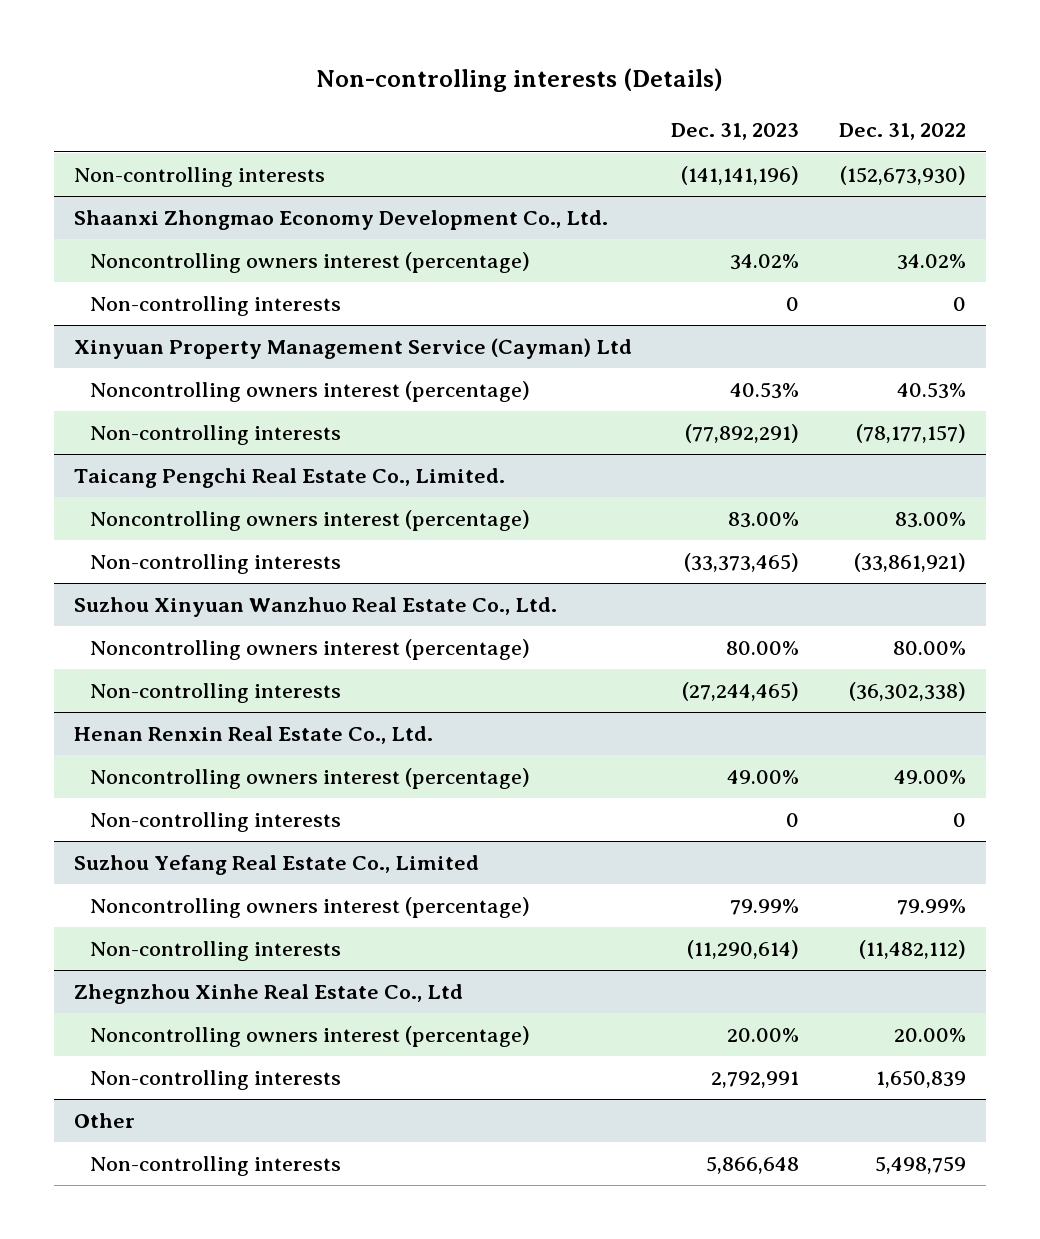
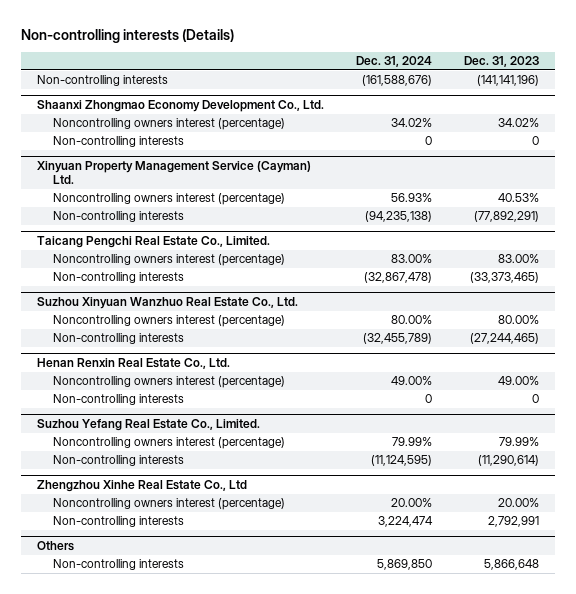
- | Dec. 31, 2023 | Dec. 31, 2022
+ | Dec. 31, 2024 | Dec. 31, 2023
- Xinyuan Property Management Service (Cayman) Ltd
+ Xinyuan Property Management Service (Cayman) Ltd.
- Suzhou Yefang Real Estate Co., Limited
+ Suzhou Yefang Real Estate Co., Limited.
- Zhegnzhou Xinhe Real Estate Co., Ltd
+ Zhengzhou Xinhe Real Estate Co., Ltd
- Other
+ Others

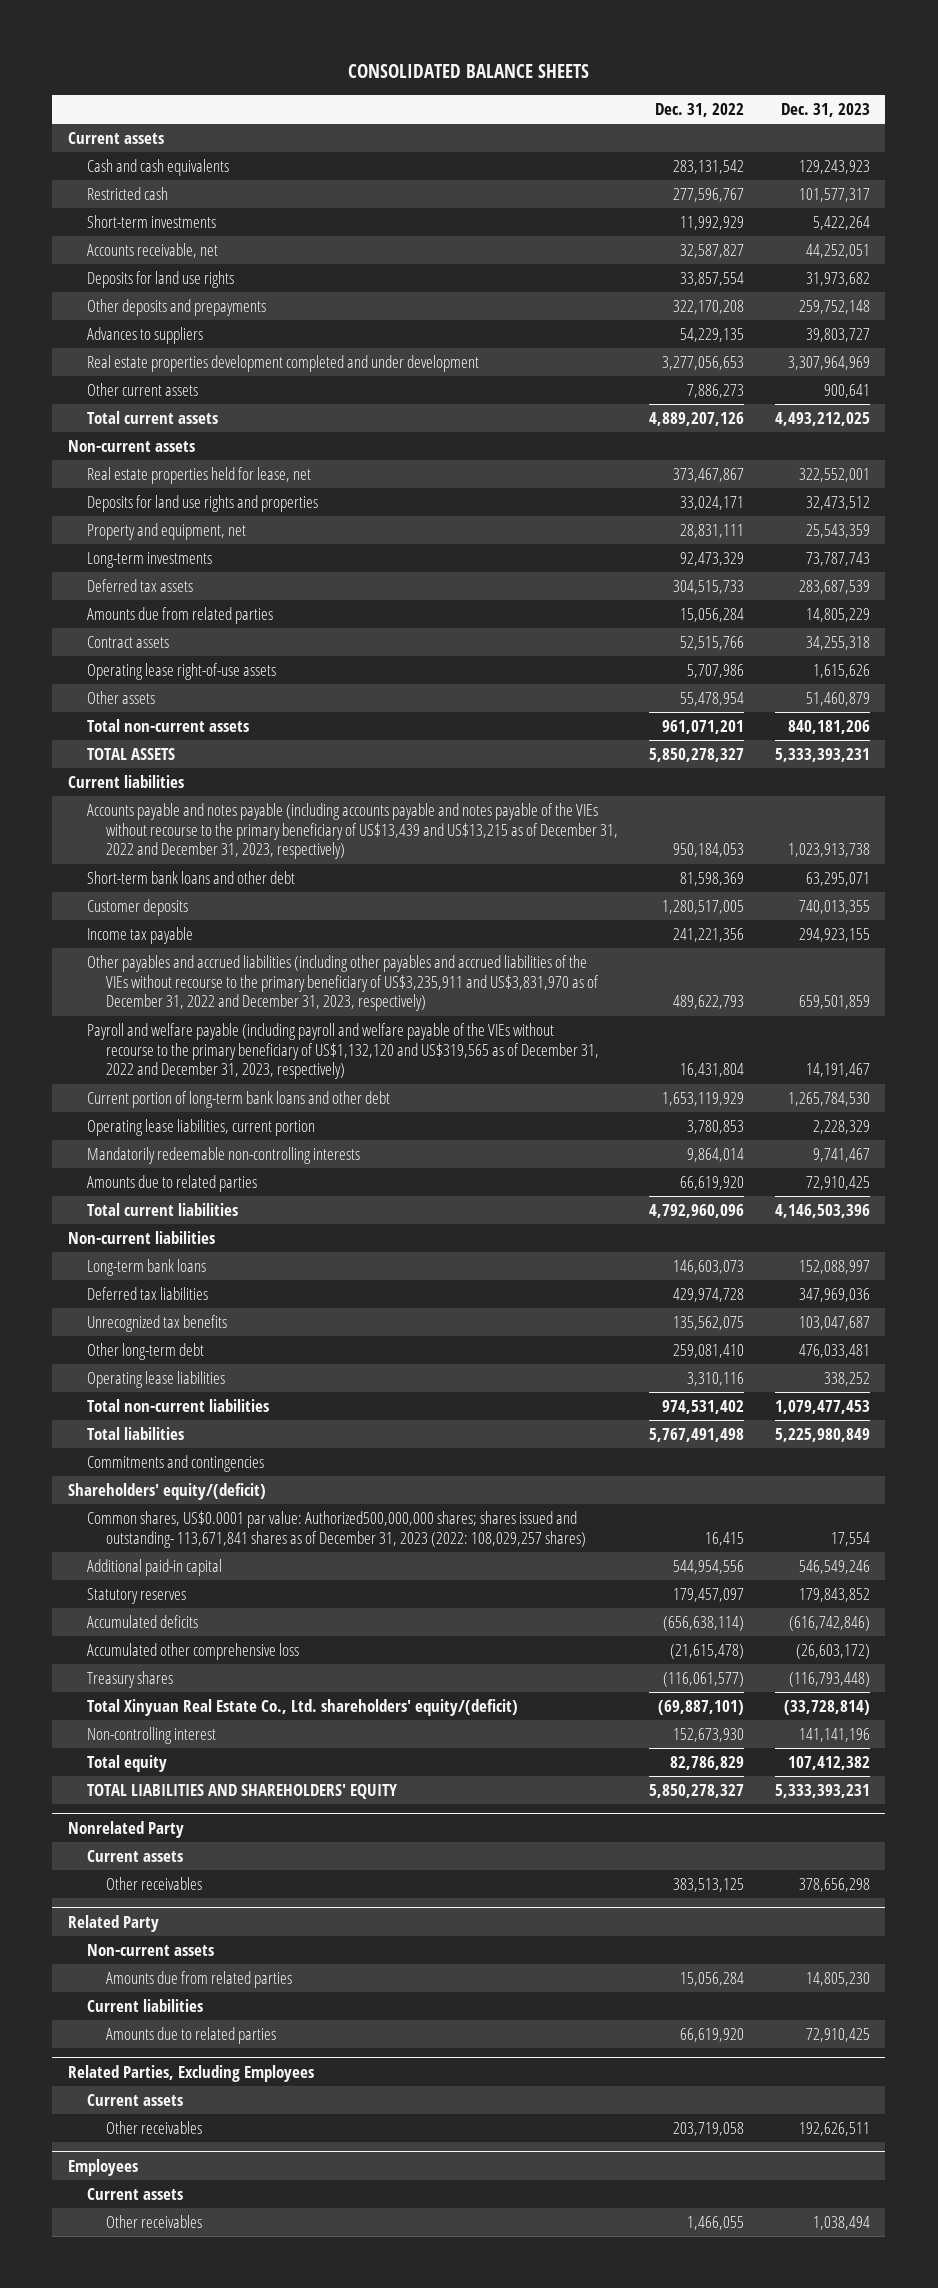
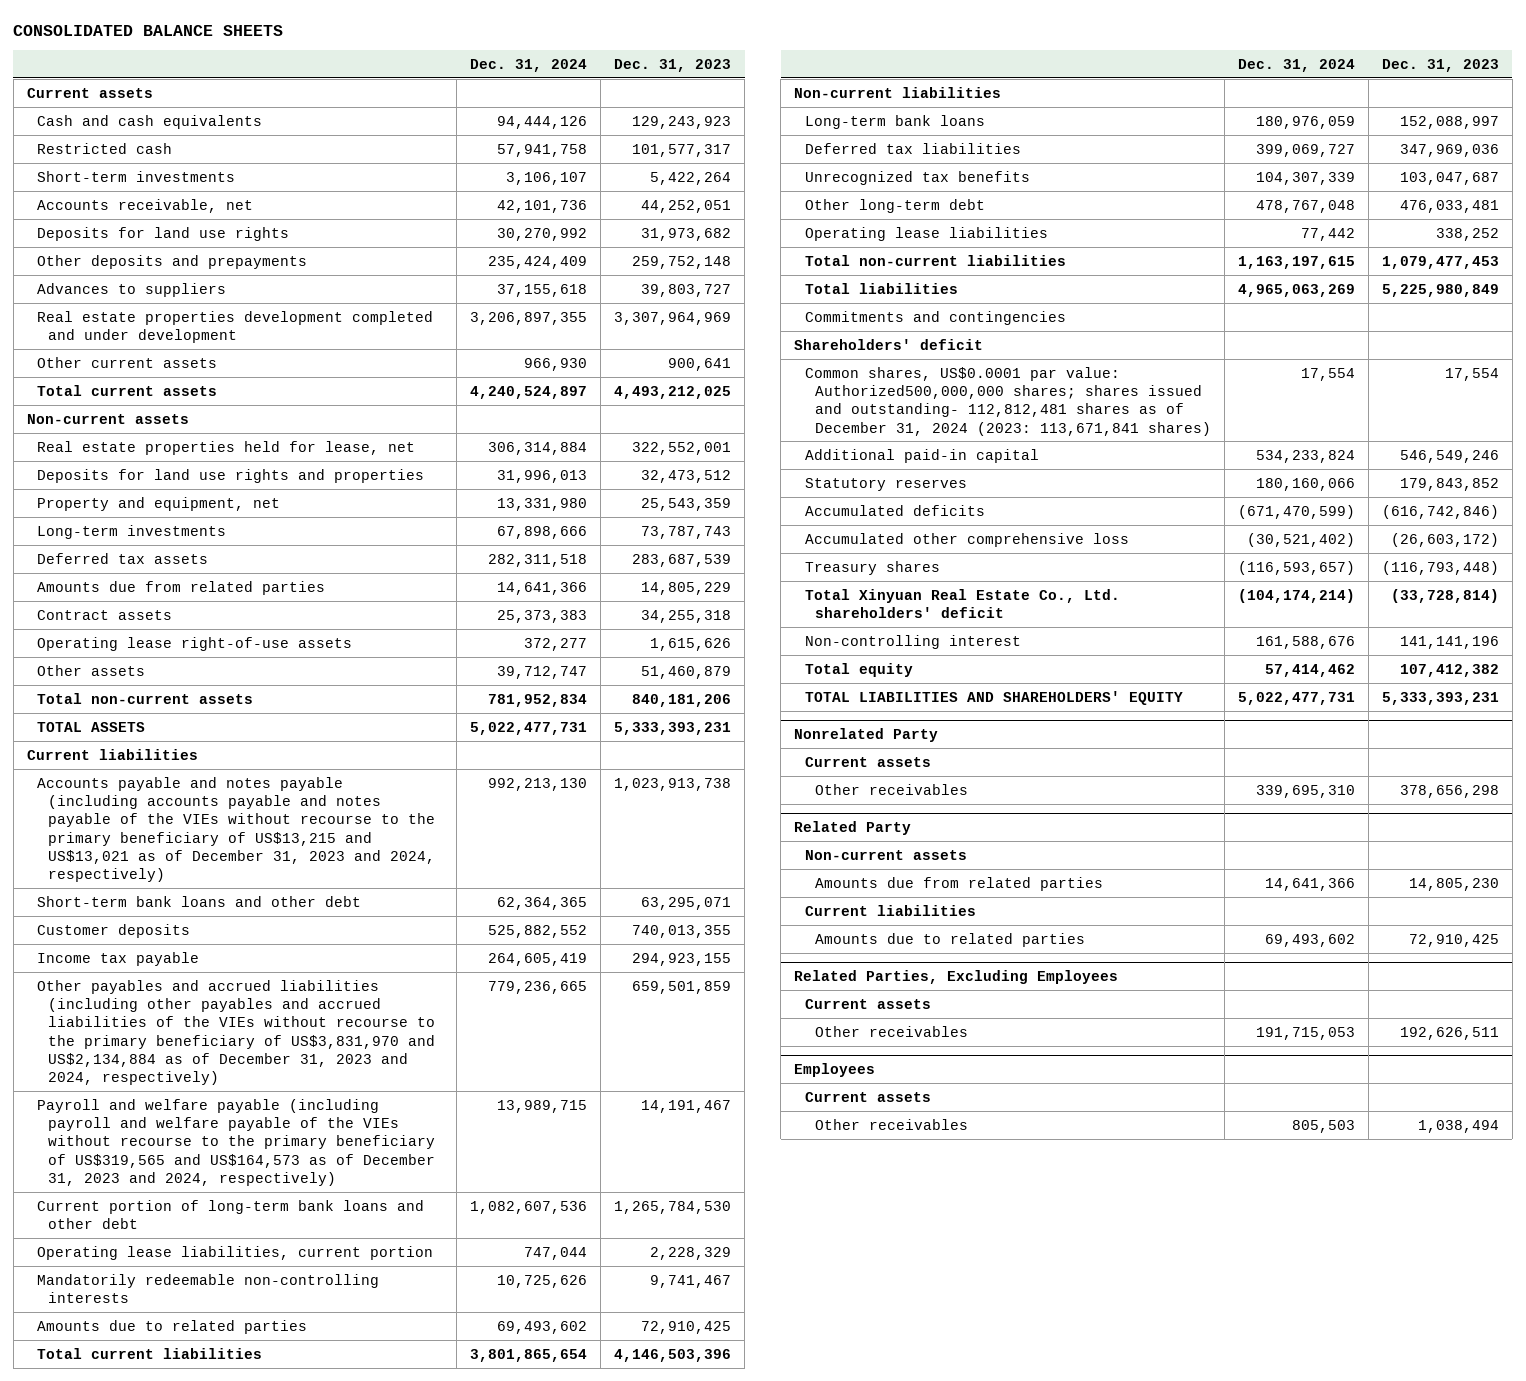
- | Dec. 31, 2022 | Dec. 31, 2023
+ | Dec. 31, 2024 | Dec. 31, 2023
- Accounts payable and notes payable (including accounts payable and notes payable of the VIEs without recourse to the primary beneficiary of US$13,439 and US$13,215 as of December 31, 2022 and December 31, 2023, respectively) | 950,184,053 | 1,023,913,738
+ Accounts payable and notes payable (including accounts payable and notes payable of the VIEs without recourse to the primary beneficiary of US$13,215 and US$13,021 as of December 31, 2023 and 2024, respectively) | 992,213,130 | 1,023,913,738
- Other payables and accrued liabilities (including other payables and accrued liabilities of the VIEs without recourse to the primary beneficiary of US$3,235,911 and US$3,831,970 as of December 31, 2022 and December 31, 2023, respectively) | 489,622,793 | 659,501,859
- Payroll and welfare payable (including payroll and welfare payable of the VIEs without recourse to the primary beneficiary of US$1,132,120 and US$319,565 as of December 31, 2022 and December 31, 2023, respectively) | 16,431,804 | 14,191,467
+ Other payables and accrued liabilities (including other payables and accrued liabilities of the VIEs without recourse to the primary beneficiary of US$3,831,970 and US$2,134,884 as of December 31, 2023 and 2024, respectively) | 779,236,665 | 659,501,859
+ Payroll and welfare payable (including payroll and welfare payable of the VIEs without recourse to the primary beneficiary of US$319,565 and US$164,573 as of December 31, 2023 and 2024, respectively) | 13,989,715 | 14,191,467
- Shareholders' equity/(deficit)
- Common shares, US$0.0001 par value: Authorized500,000,000 shares; shares issued and outstanding- 113,671,841 shares as of December 31, 2023 (2022: 108,029,257 shares) | 16,415 | 17,554
+ Shareholders' deficit
+ Common shares, US$0.0001 par value: Authorized500,000,000 shares; shares issued and outstanding- 112,812,481 shares as of December 31, 2024 (2023: 113,671,841 shares) | 17,554 | 17,554
- Total Xinyuan Real Estate Co., Ltd. shareholders' equity/(deficit) | (69,887,101) | (33,728,814)
+ Total Xinyuan Real Estate Co., Ltd. shareholders' deficit | (104,174,214) | (33,728,814)

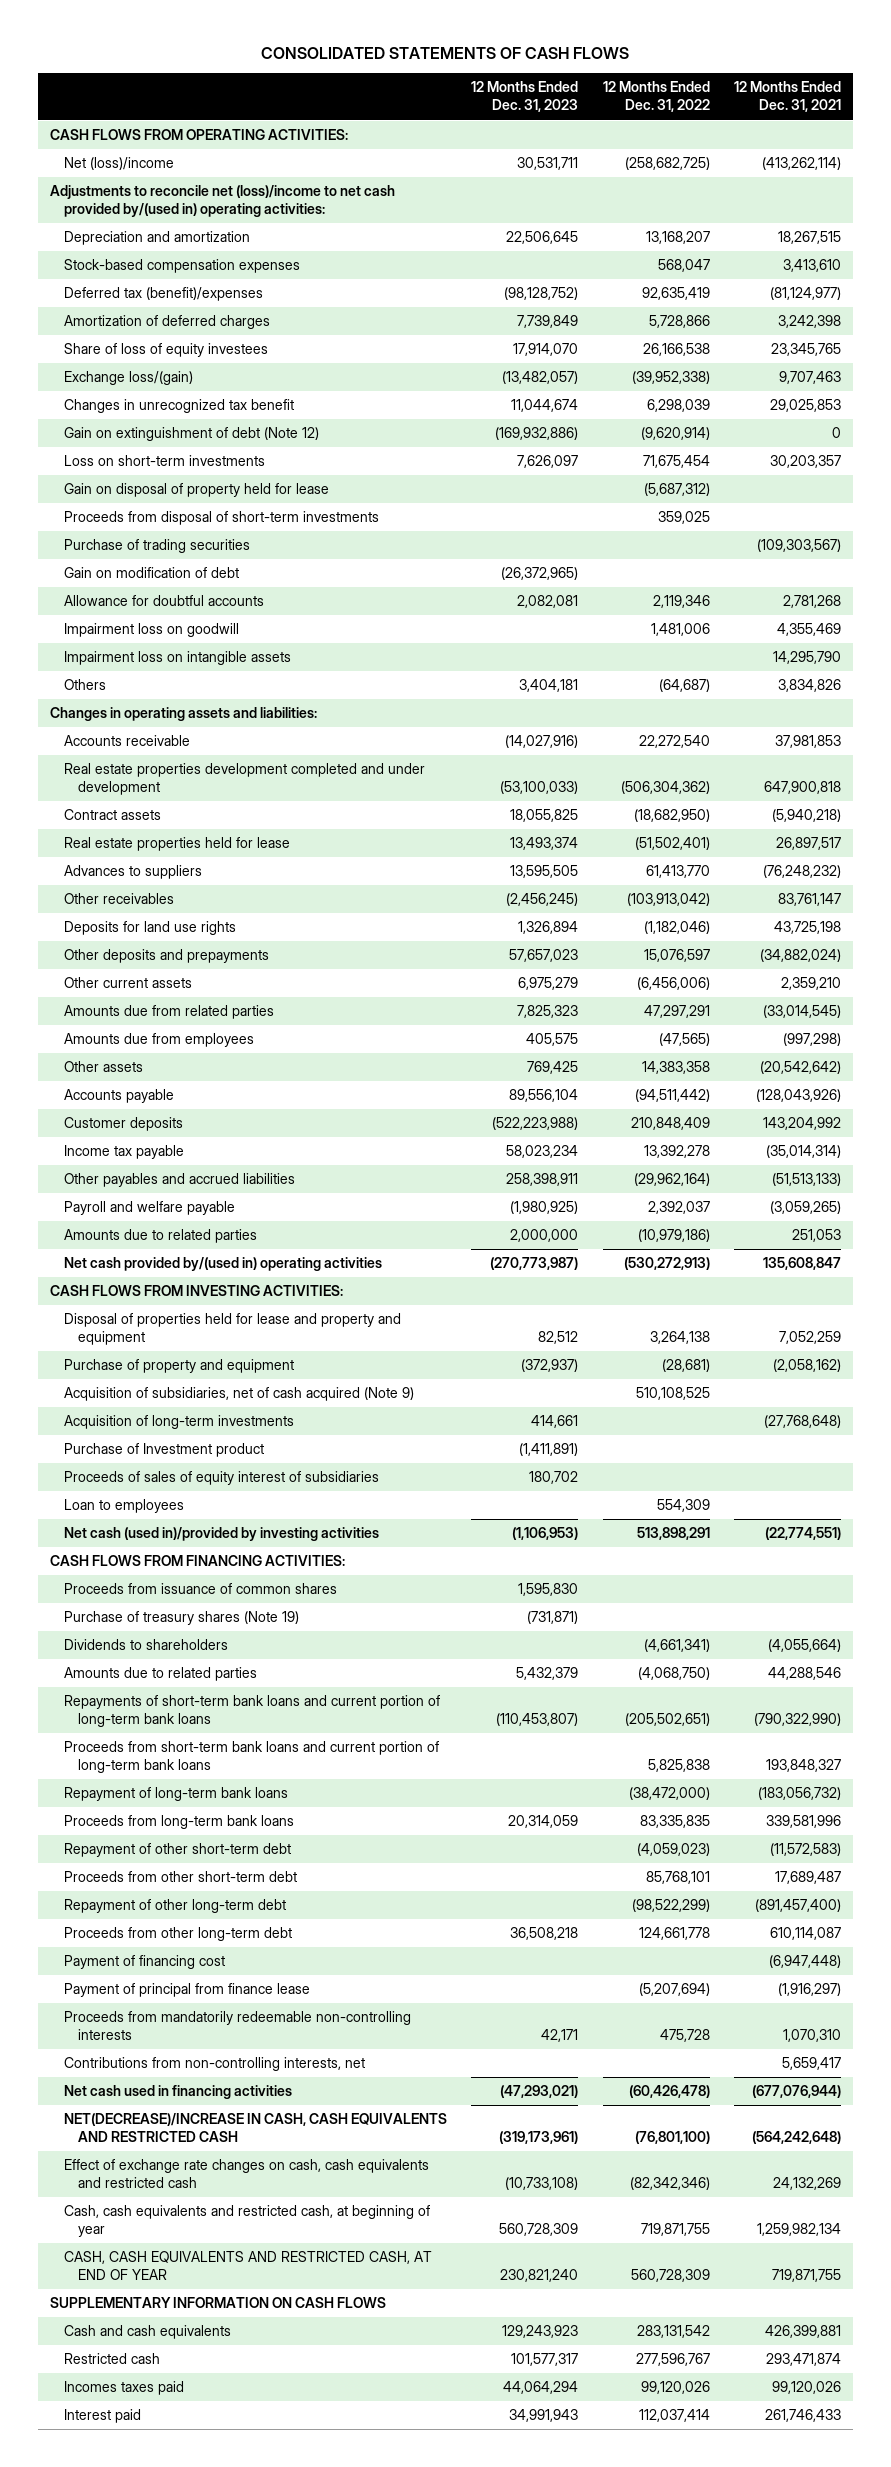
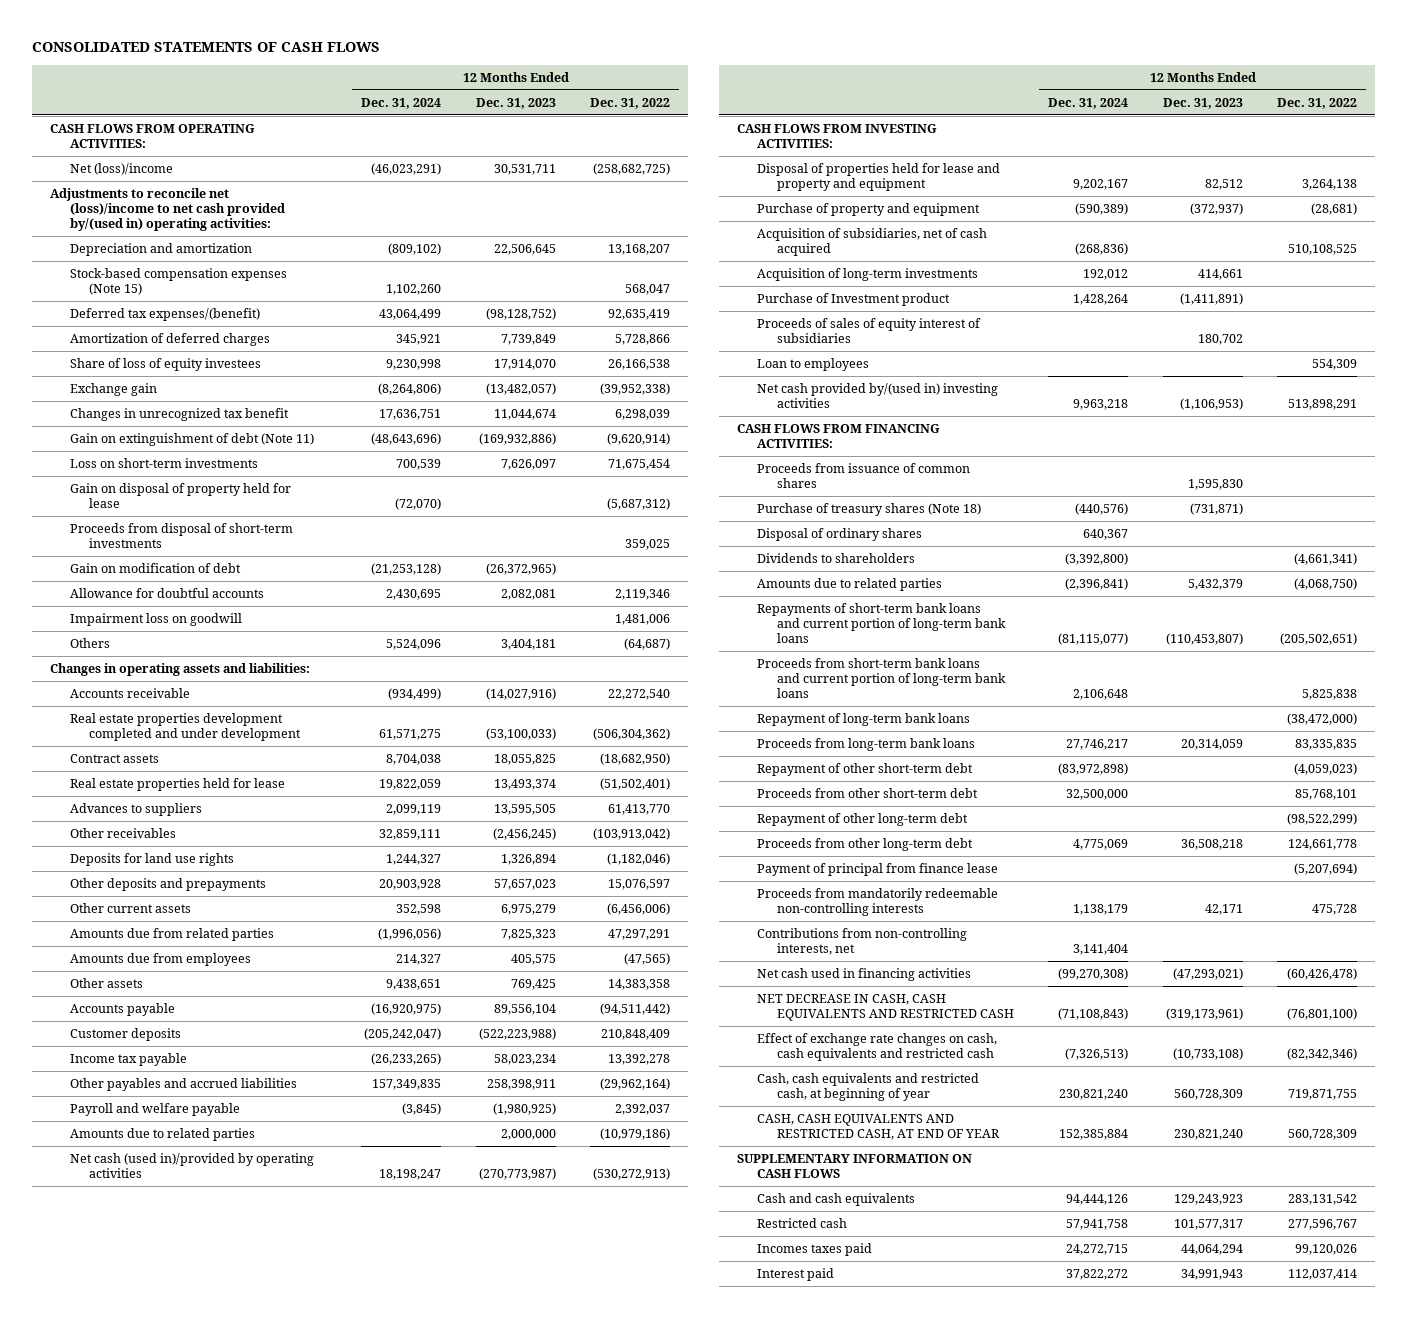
- | 12 Months Ended Dec. 31, 2023 | 12 Months Ended Dec. 31, 2022 | 12 Months Ended Dec. 31, 2021
+ | 12 Months Ended Dec. 31, 2024 | 12 Months Ended Dec. 31, 2023 | 12 Months Ended Dec. 31, 2022
- Stock-based compensation expenses | | 568,047 | 3,413,610
- Deferred tax (benefit)/expenses | (98,128,752) | 92,635,419 | (81,124,977)
+ Stock-based compensation expenses (Note 15) | 1,102,260 | | 568,047
+ Deferred tax expenses/(benefit) | 43,064,499 | (98,128,752) | 92,635,419
- Exchange loss/(gain) | (13,482,057) | (39,952,338) | 9,707,463
+ Exchange gain | (8,264,806) | (13,482,057) | (39,952,338)
- Gain on extinguishment of debt (Note 12) | (169,932,886) | (9,620,914) | 0
+ Gain on extinguishment of debt (Note 11) | (48,643,696) | (169,932,886) | (9,620,914)
- Purchase of trading securities | | | (109,303,567)
- Impairment loss on intangible assets | | | 14,295,790
- Net cash provided by/(used in) operating activities | (270,773,987) | (530,272,913) | 135,608,847
+ Net cash (used in)/provided by operating activities | 18,198,247 | (270,773,987) | (530,272,913)
- Acquisition of subsidiaries, net of cash acquired (Note 9) | | 510,108,525 |
+ Acquisition of subsidiaries, net of cash acquired | (268,836) | | 510,108,525
- Net cash (used in)/provided by investing activities | (1,106,953) | 513,898,291 | (22,774,551)
+ Net cash provided by/(used in) investing activities | 9,963,218 | (1,106,953) | 513,898,291
- Purchase of treasury shares (Note 19) | (731,871) | |
+ Purchase of treasury shares (Note 18) | (440,576) | (731,871) |
+ Disposal of ordinary shares | 640,367 | |
- Payment of financing cost | | | (6,947,448)
- NET(DECREASE)/INCREASE IN CASH, CASH EQUIVALENTS AND RESTRICTED CASH | (319,173,961) | (76,801,100) | (564,242,648)
+ NET DECREASE IN CASH, CASH EQUIVALENTS AND RESTRICTED CASH | (71,108,843) | (319,173,961) | (76,801,100)

